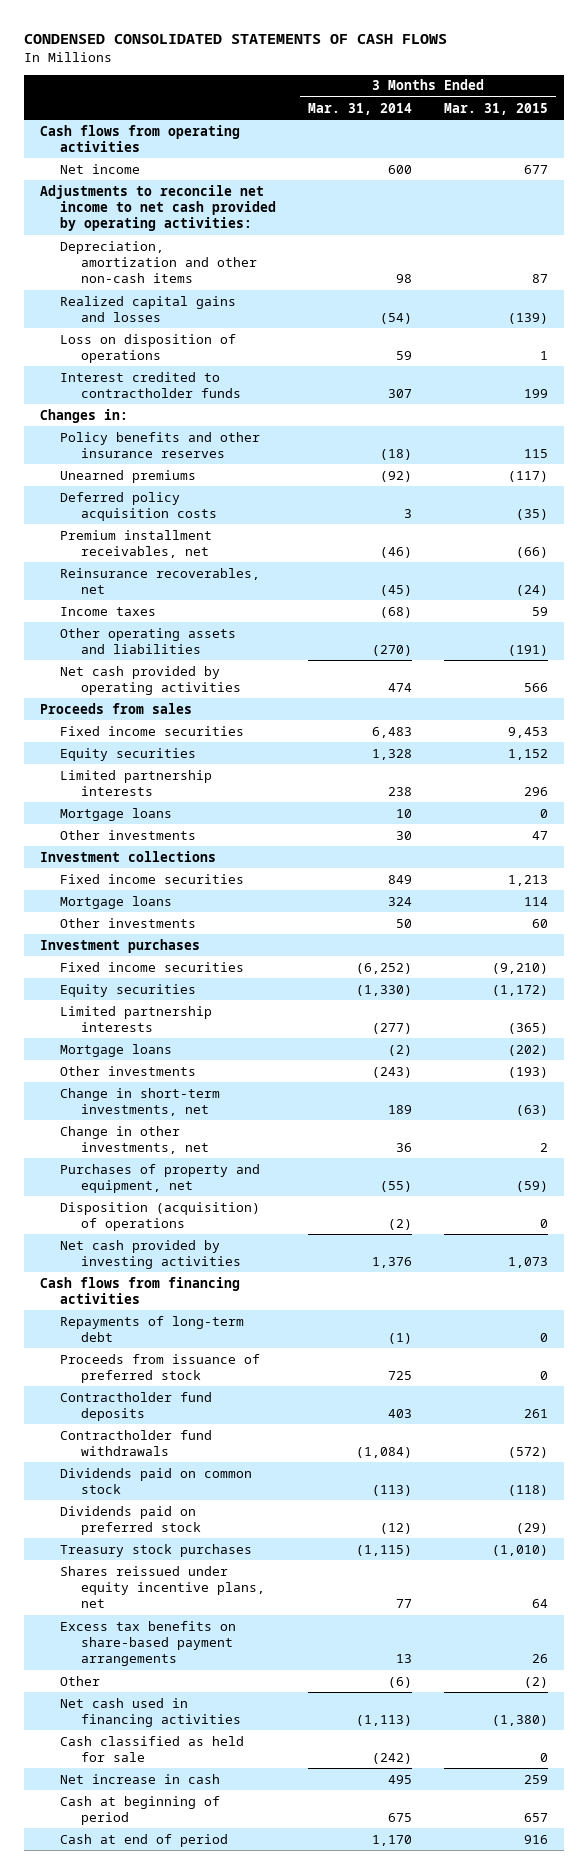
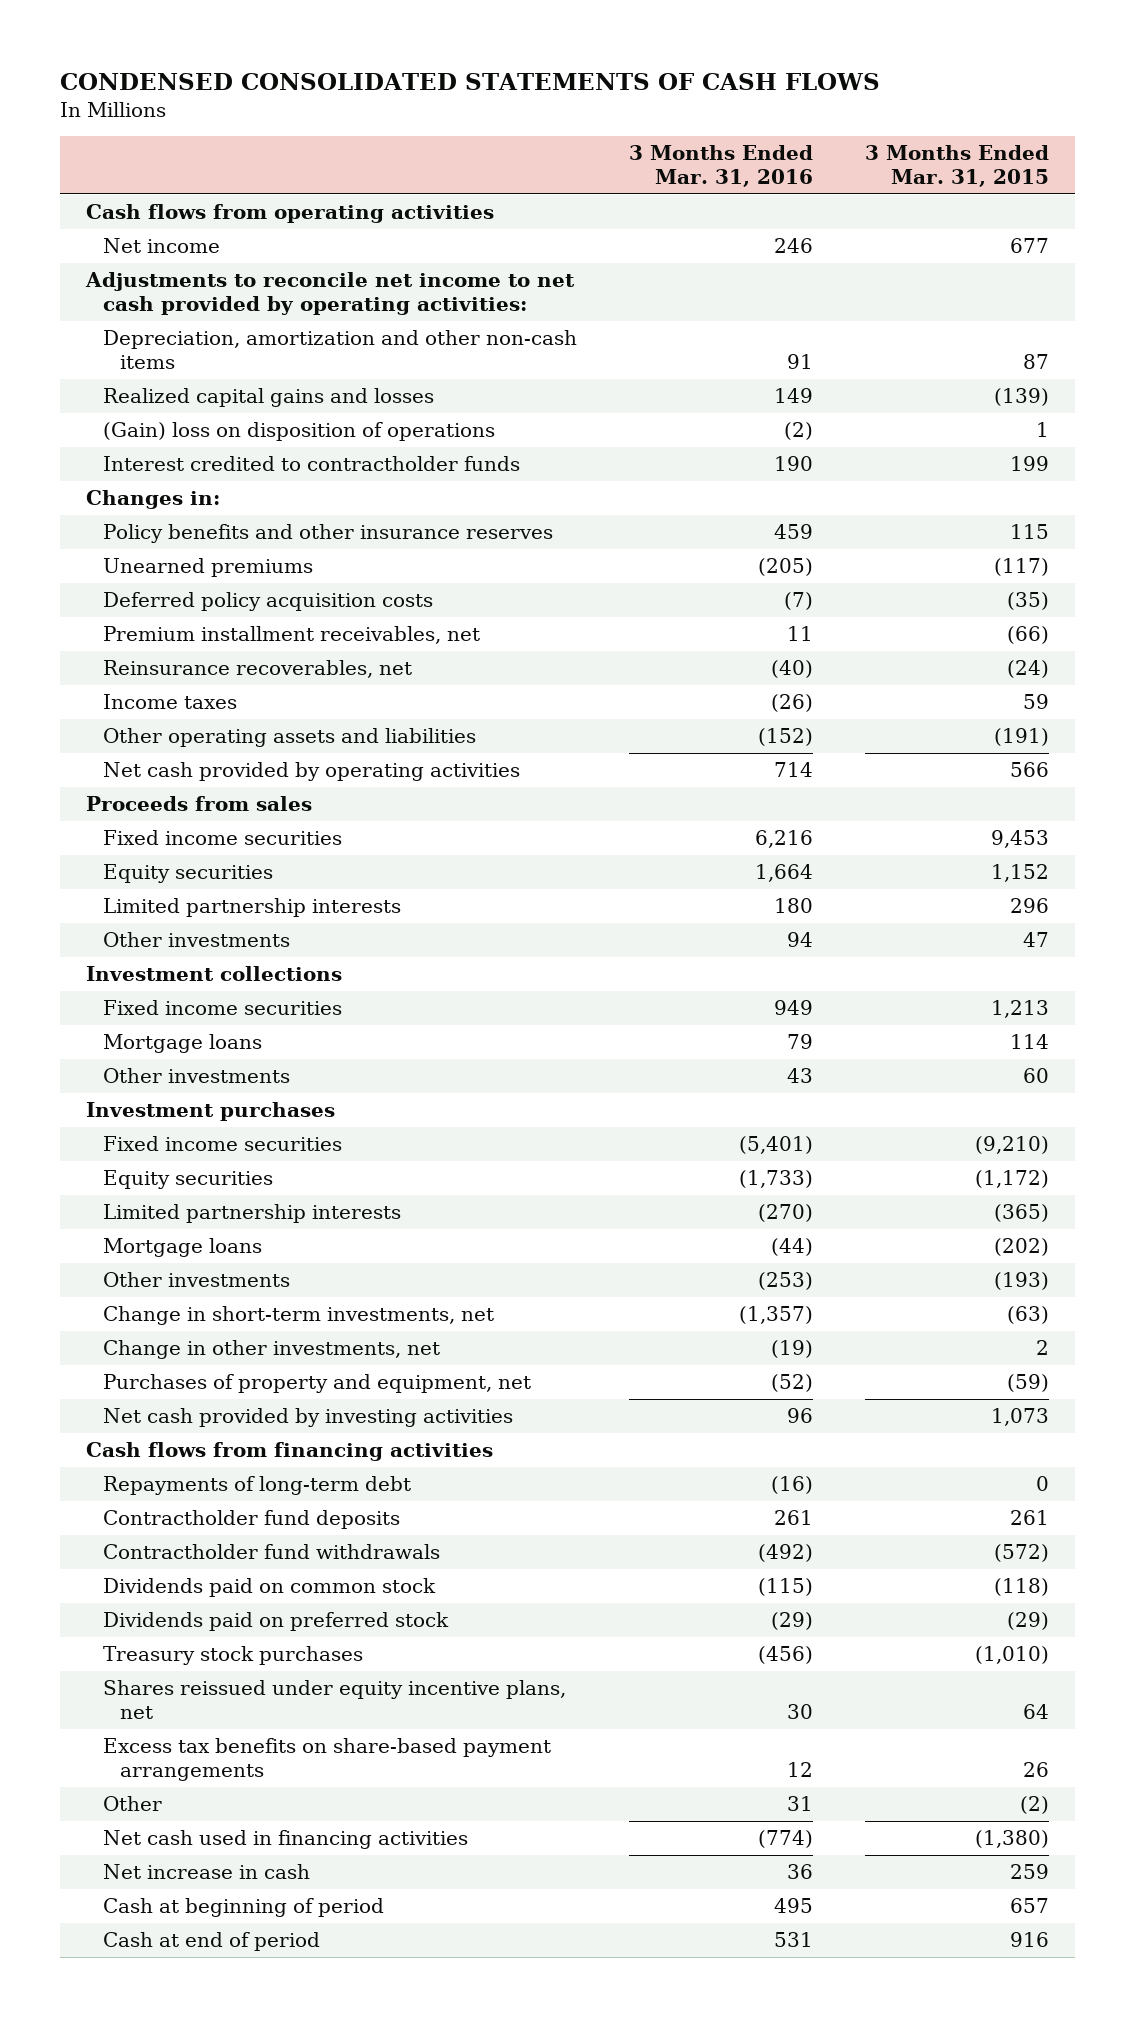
- | 3 Months Ended Mar. 31, 2014 | 3 Months Ended Mar. 31, 2015
+ | 3 Months Ended Mar. 31, 2016 | 3 Months Ended Mar. 31, 2015
- Loss on disposition of operations | 59 | 1
+ (Gain) loss on disposition of operations | (2) | 1
- Mortgage loans | 10 | 0
- Disposition (acquisition) of operations | (2) | 0
- Proceeds from issuance of preferred stock | 725 | 0
- Cash classified as held for sale | (242) | 0

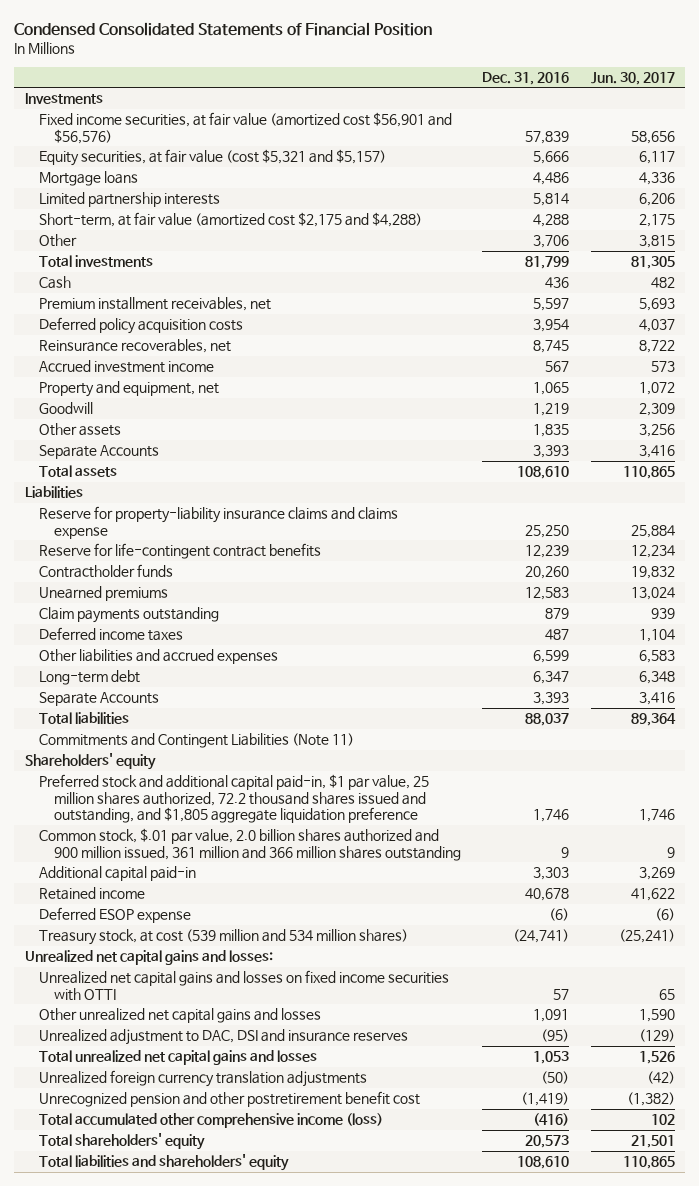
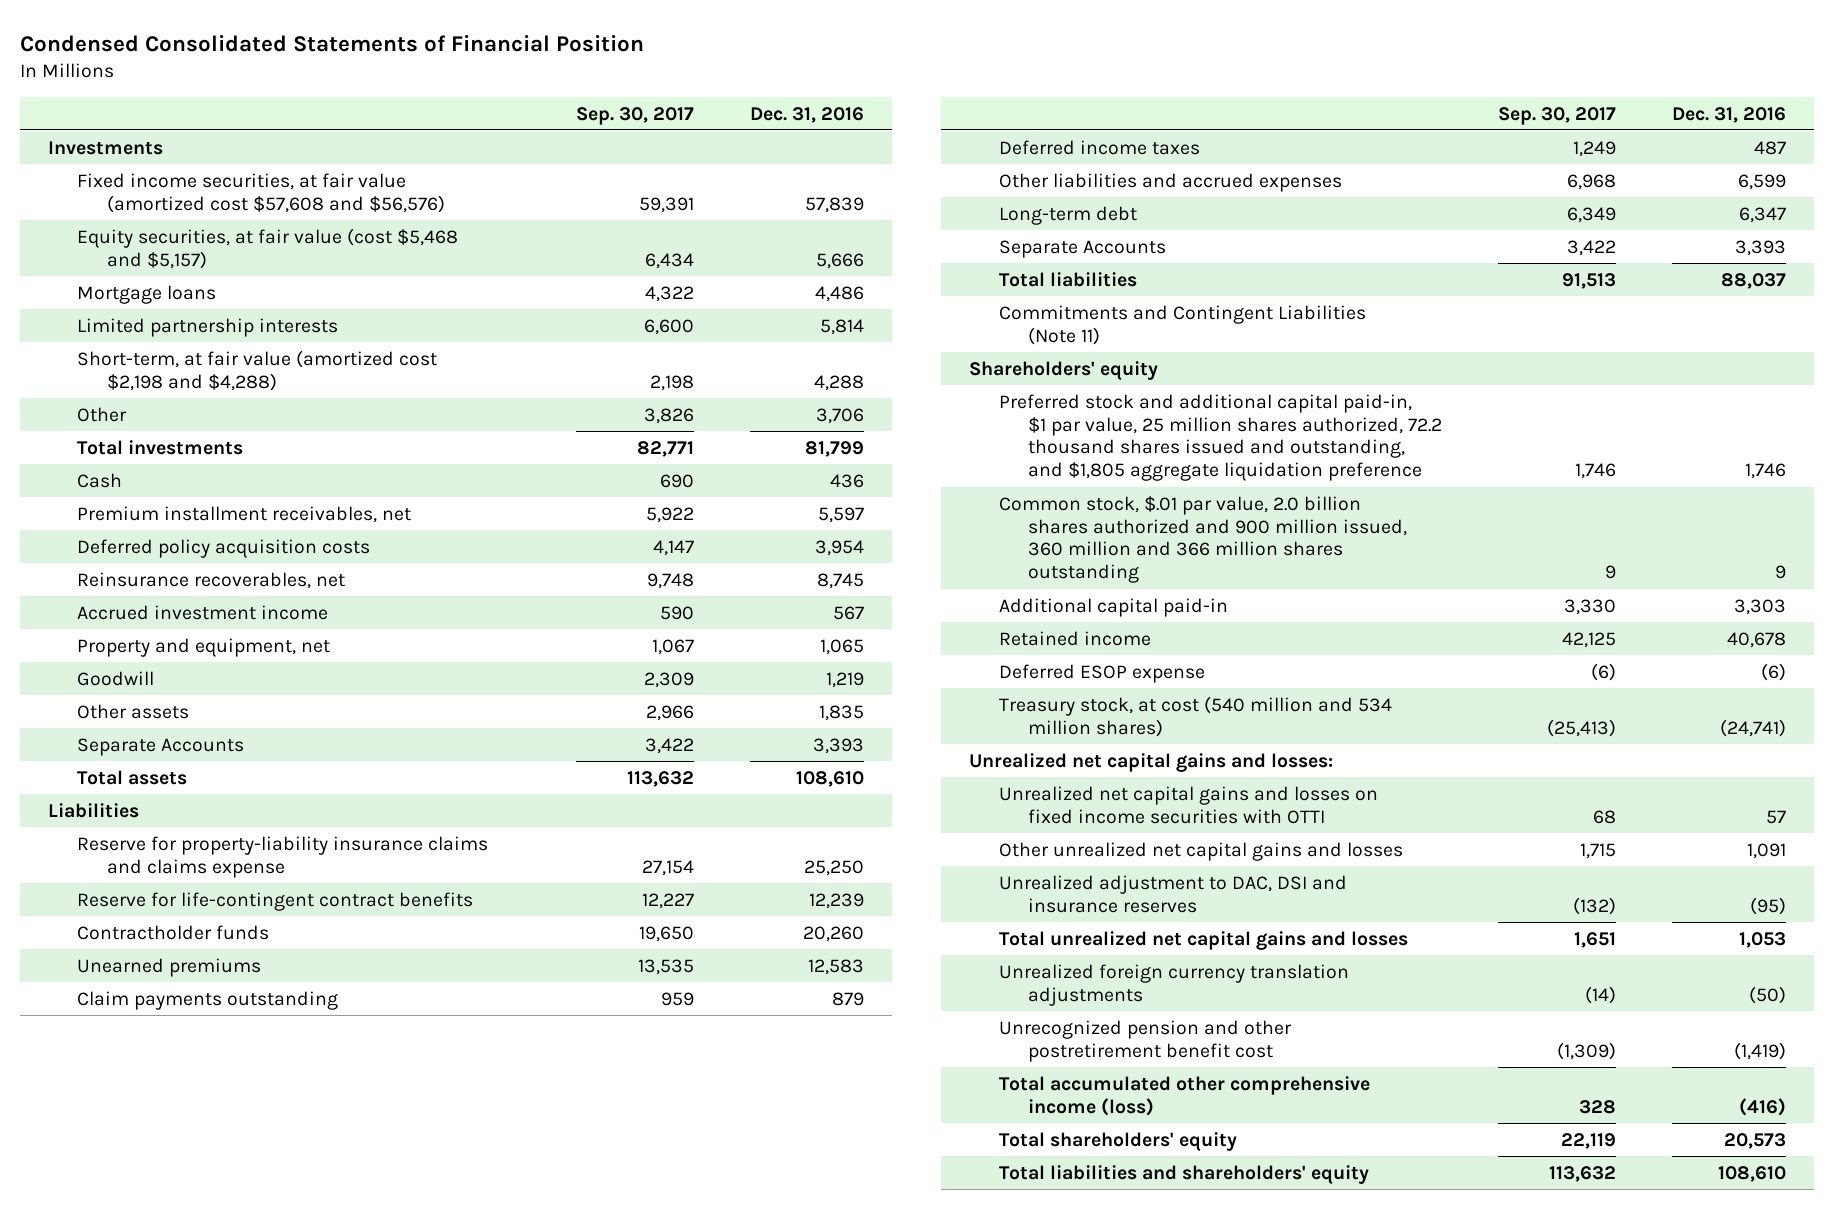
- | Dec. 31, 2016 | Jun. 30, 2017
+ | Sep. 30, 2017 | Dec. 31, 2016
- Fixed income securities, at fair value (amortized cost $56,901 and $56,576) | 57,839 | 58,656
- Equity securities, at fair value (cost $5,321 and $5,157) | 5,666 | 6,117
+ Fixed income securities, at fair value (amortized cost $57,608 and $56,576) | 59,391 | 57,839
+ Equity securities, at fair value (cost $5,468 and $5,157) | 6,434 | 5,666
- Short-term, at fair value (amortized cost $2,175 and $4,288) | 4,288 | 2,175
+ Short-term, at fair value (amortized cost $2,198 and $4,288) | 2,198 | 4,288
- Common stock, $.01 par value, 2.0 billion shares authorized and 900 million issued, 361 million and 366 million shares outstanding | 9 | 9
+ Common stock, $.01 par value, 2.0 billion shares authorized and 900 million issued, 360 million and 366 million shares outstanding | 9 | 9
- Treasury stock, at cost (539 million and 534 million shares) | (24,741) | (25,241)
+ Treasury stock, at cost (540 million and 534 million shares) | (25,413) | (24,741)

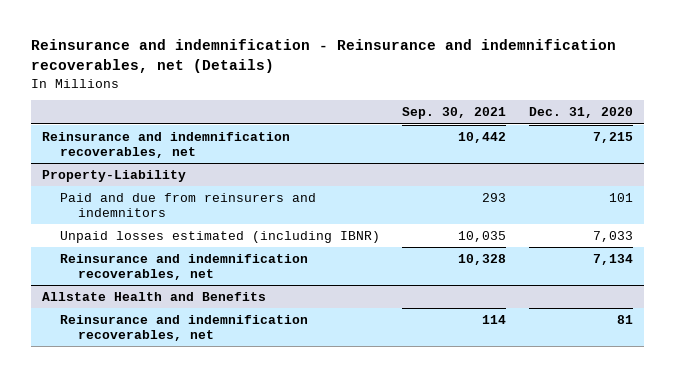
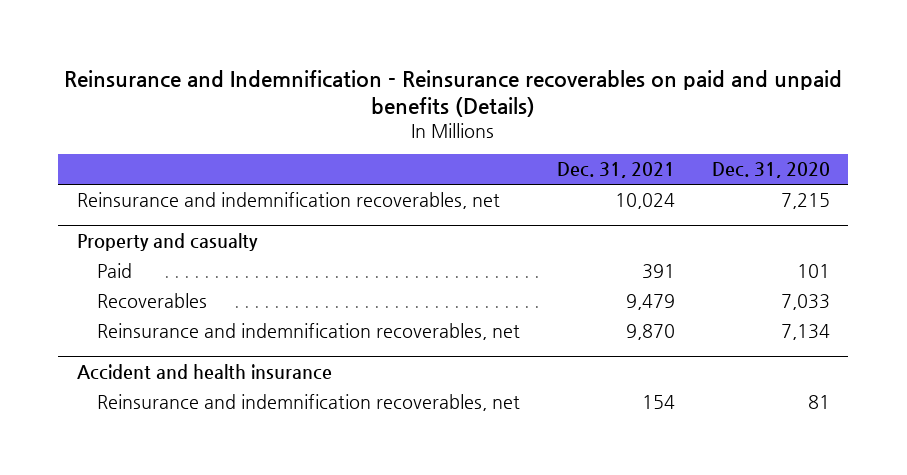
- Reinsurance and indemnification - Reinsurance and indemnification recoverables, net (Details)
+ Reinsurance and Indemnification - Reinsurance recoverables on paid and unpaid benefits (Details)
- | Sep. 30, 2021 | Dec. 31, 2020
+ | Dec. 31, 2021 | Dec. 31, 2020
- Property-Liability
- Paid and due from reinsurers and indemnitors | 293 | 101
- Unpaid losses estimated (including IBNR) | 10,035 | 7,033
+ Property and casualty
+ Paid | 391 | 101
+ Recoverables | 9,479 | 7,033
- Allstate Health and Benefits
+ Accident and health insurance

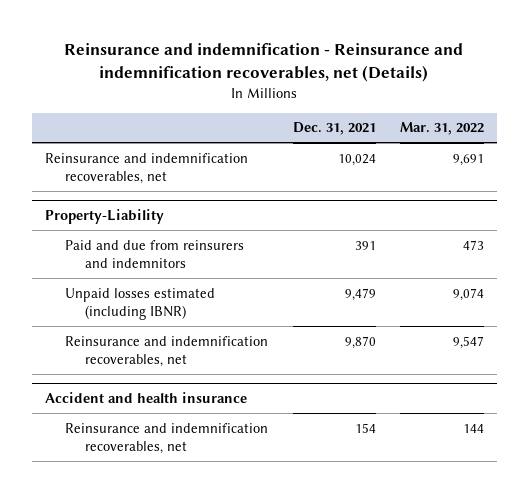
- Reinsurance and Indemnification - Reinsurance recoverables on paid and unpaid benefits (Details)
+ Reinsurance and indemnification - Reinsurance and indemnification recoverables, net (Details)
- | Dec. 31, 2021 | Dec. 31, 2020
+ | Dec. 31, 2021 | Mar. 31, 2022
- Property and casualty
- Paid | 391 | 101
- Recoverables | 9,479 | 7,033
+ Property-Liability
+ Paid and due from reinsurers and indemnitors | 391 | 473
+ Unpaid losses estimated (including IBNR) | 9,479 | 9,074

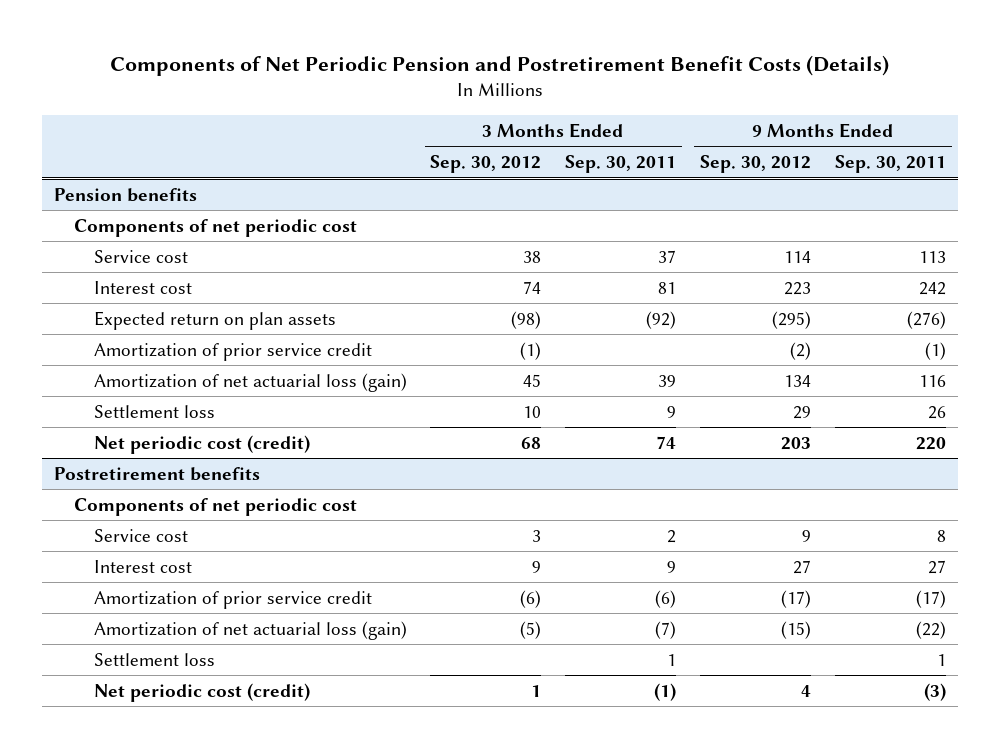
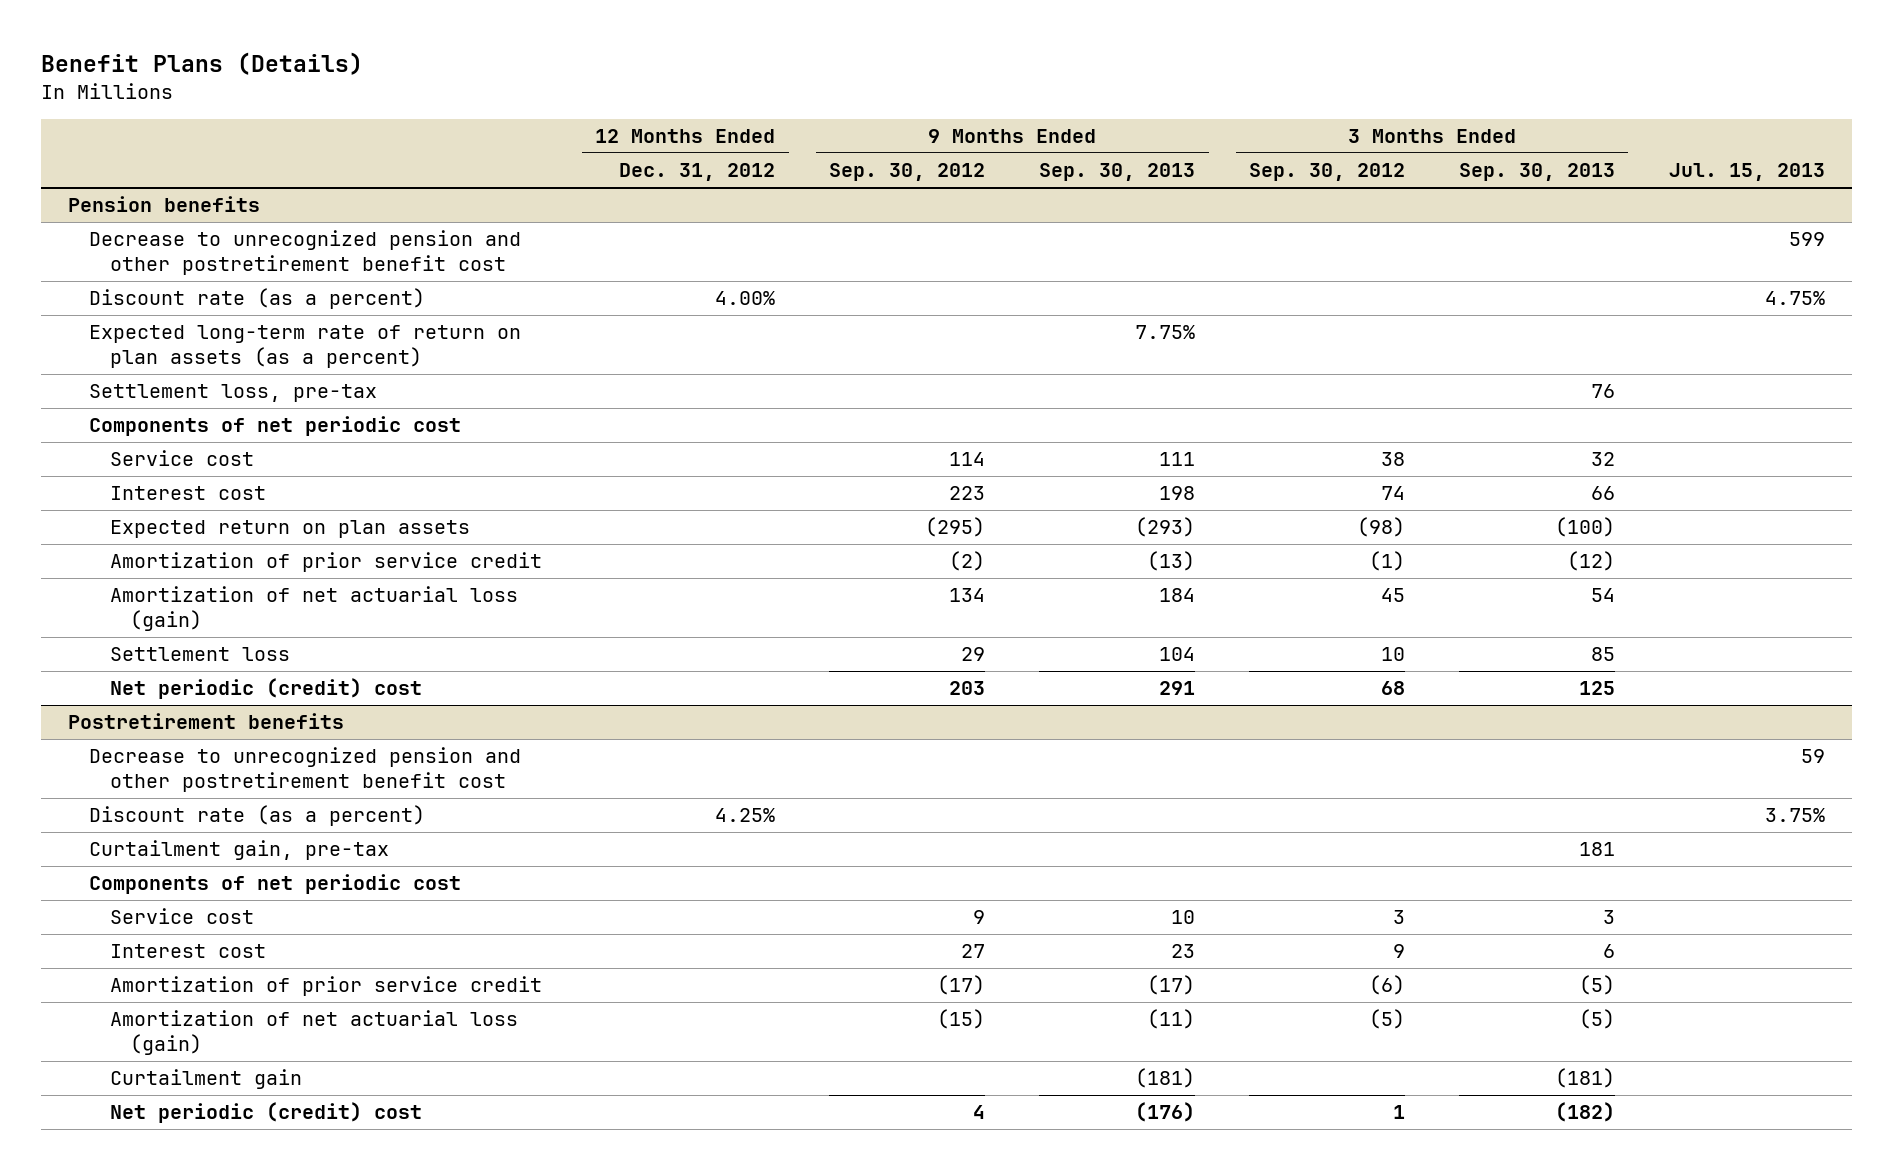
- Components of Net Periodic Pension and Postretirement Benefit Costs (Details)
+ Benefit Plans (Details)
- | 3 Months Ended Sep. 30, 2012 | 3 Months Ended Sep. 30, 2011 | 9 Months Ended Sep. 30, 2012 | 9 Months Ended Sep. 30, 2011
+ | 12 Months Ended Dec. 31, 2012 | 9 Months Ended Sep. 30, 2012 | 9 Months Ended Sep. 30, 2013 | 3 Months Ended Sep. 30, 2012 | 3 Months Ended Sep. 30, 2013 | Jul. 15, 2013
@ Pension benefits
+ Decrease to unrecognized pension and other postretirement benefit cost | | | | | | 599
+ Discount rate (as a percent) | 4.00% | | | | | 4.75%
+ Expected long-term rate of return on plan assets (as a percent) | | | 7.75% | | |
+ Settlement loss, pre-tax | | | | | 76 |
- Net periodic cost (credit) | 68 | 74 | 203 | 220
+ Net periodic (credit) cost | | 203 | 291 | 68 | 125 |
@ Postretirement benefits
+ Decrease to unrecognized pension and other postretirement benefit cost | | | | | | 59
+ Discount rate (as a percent) | 4.25% | | | | | 3.75%
+ Curtailment gain, pre-tax | | | | | 181 |
- Settlement loss | | 1 | | 1
- Net periodic cost (credit) | 1 | (1) | 4 | (3)
+ Curtailment gain | | | (181) | | (181) |
+ Net periodic (credit) cost | | 4 | (176) | 1 | (182) |

